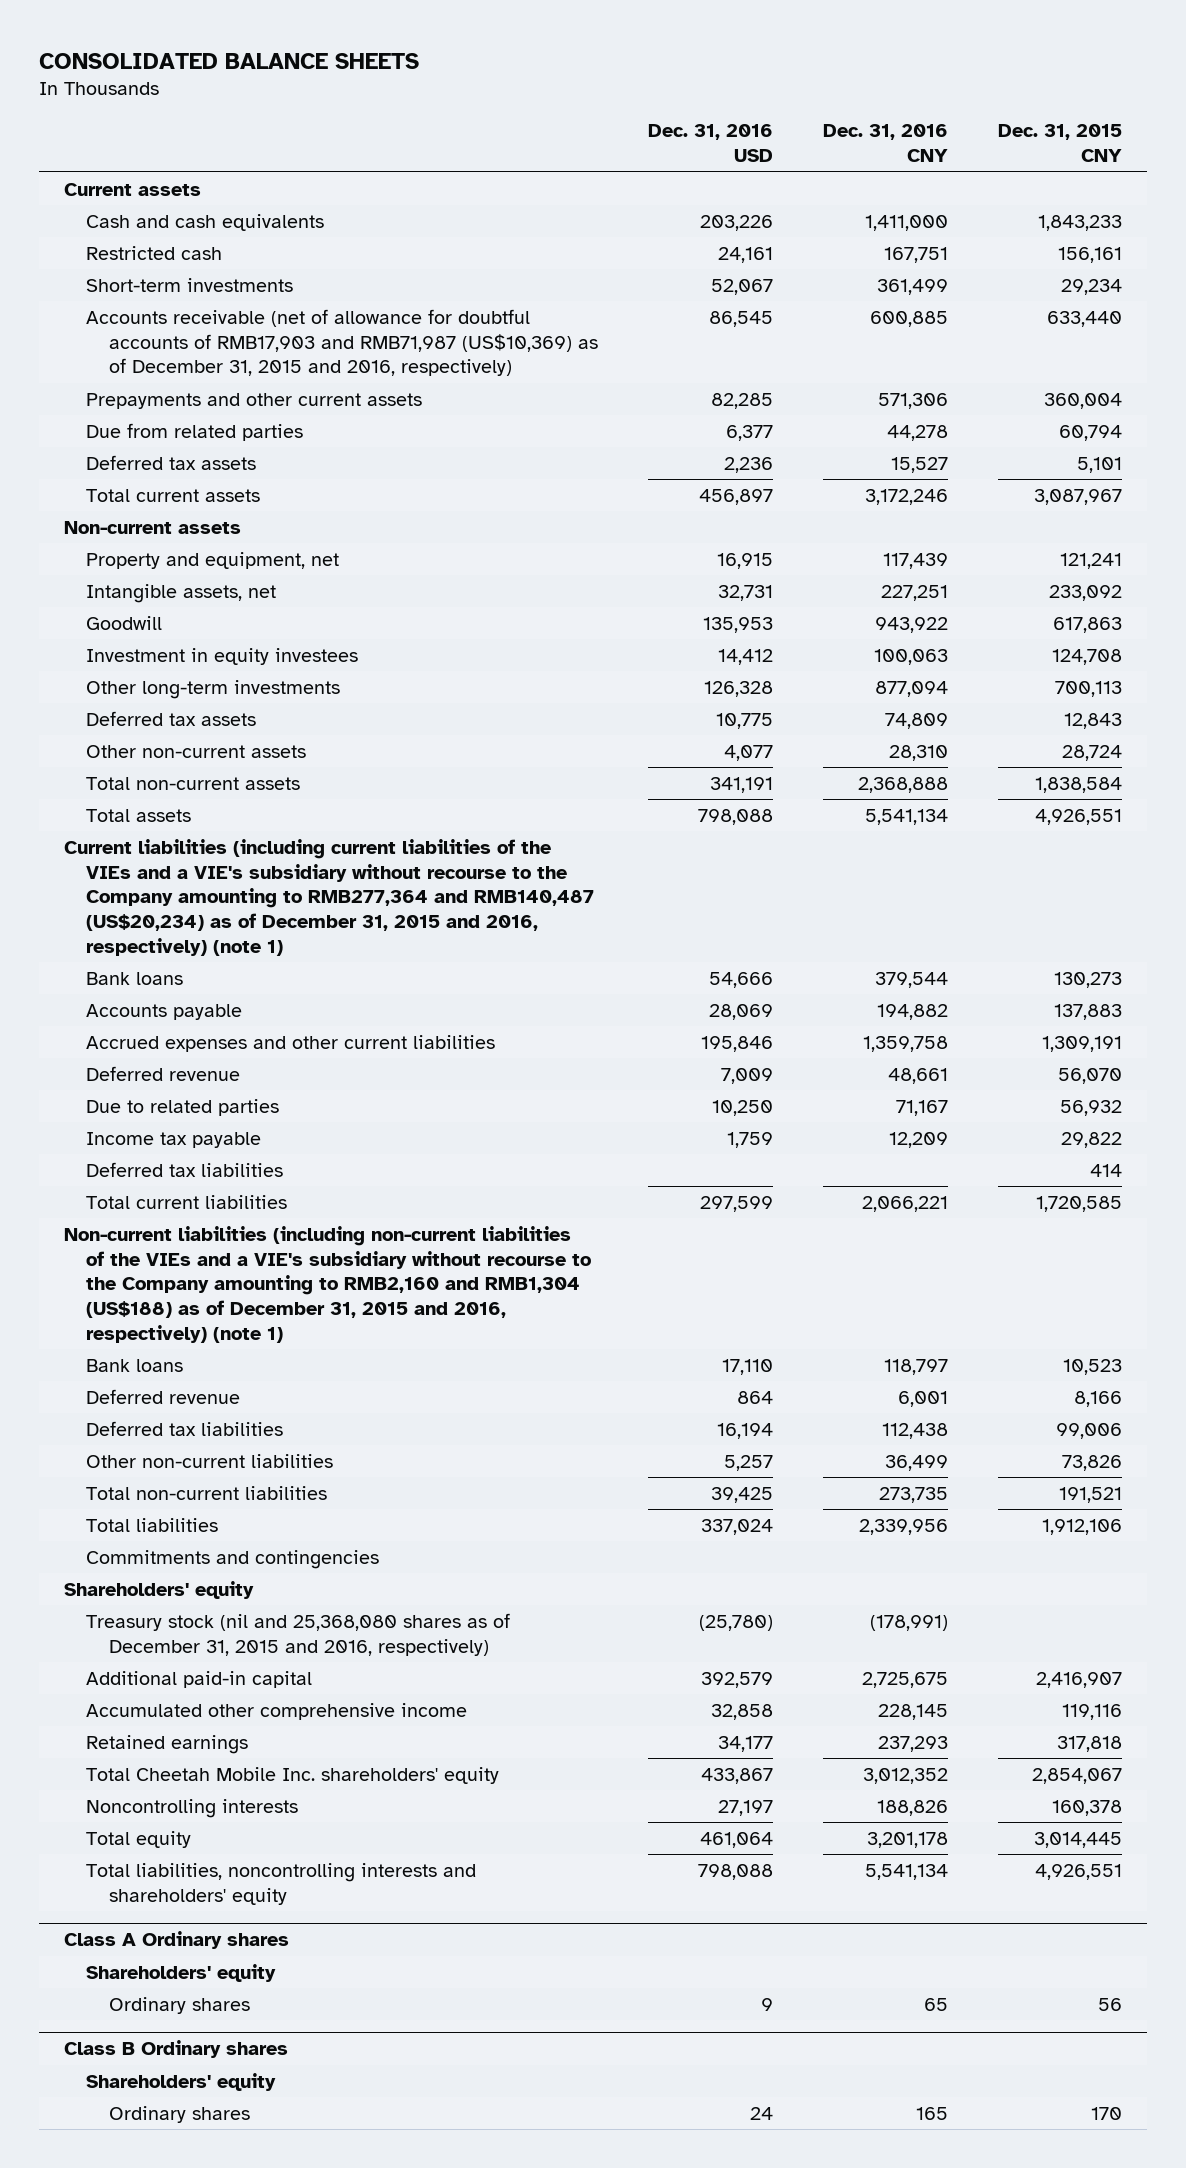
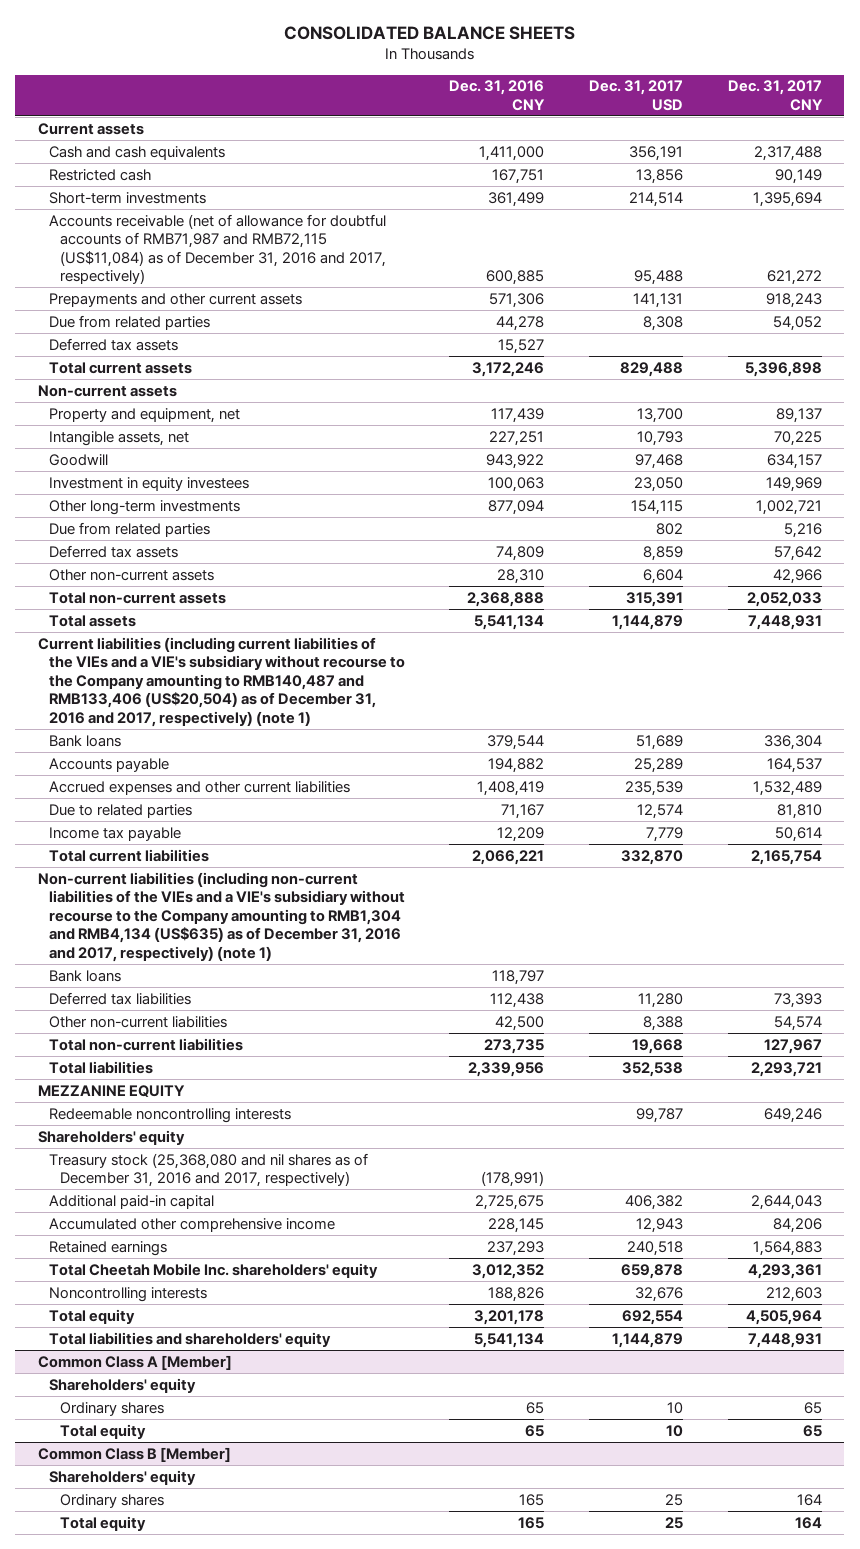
- | Dec. 31, 2016 USD | Dec. 31, 2016 CNY | Dec. 31, 2015 CNY
+ | Dec. 31, 2016 CNY | Dec. 31, 2017 USD | Dec. 31, 2017 CNY
- Accounts receivable (net of allowance for doubtful accounts of RMB17,903 and RMB71,987 (US$10,369) as of December 31, 2015 and 2016, respectively) | 86,545 | 600,885 | 633,440
+ Accounts receivable (net of allowance for doubtful accounts of RMB71,987 and RMB72,115 (US$11,084) as of December 31, 2016 and 2017, respectively) | 600,885 | 95,488 | 621,272
+ Due from related parties | | 802 | 5,216
- Current liabilities (including current liabilities of the VIEs and a VIE's subsidiary without recourse to the Company amounting to RMB277,364 and RMB140,487 (US$20,234) as of December 31, 2015 and 2016, respectively) (note 1)
+ Current liabilities (including current liabilities of the VIEs and a VIE's subsidiary without recourse to the Company amounting to RMB140,487 and RMB133,406 (US$20,504) as of December 31, 2016 and 2017, respectively) (note 1)
- Accrued expenses and other current liabilities | 195,846 | 1,359,758 | 1,309,191
- Deferred revenue | 7,009 | 48,661 | 56,070
+ Accrued expenses and other current liabilities | 1,408,419 | 235,539 | 1,532,489
- Deferred tax liabilities | | | 414
- Non-current liabilities (including non-current liabilities of the VIEs and a VIE's subsidiary without recourse to the Company amounting to RMB2,160 and RMB1,304 (US$188) as of December 31, 2015 and 2016, respectively) (note 1)
+ Non-current liabilities (including non-current liabilities of the VIEs and a VIE's subsidiary without recourse to the Company amounting to RMB1,304 and RMB4,134 (US$635) as of December 31, 2016 and 2017, respectively) (note 1)
- Deferred revenue | 864 | 6,001 | 8,166
- Other non-current liabilities | 5,257 | 36,499 | 73,826
+ Other non-current liabilities | 42,500 | 8,388 | 54,574
- Commitments and contingencies
+ MEZZANINE EQUITY
+ Redeemable noncontrolling interests | | 99,787 | 649,246
- Treasury stock (nil and 25,368,080 shares as of December 31, 2015 and 2016, respectively) | (25,780) | (178,991) |
+ Treasury stock (25,368,080 and nil shares as of December 31, 2016 and 2017, respectively) | (178,991) | |
- Total liabilities, noncontrolling interests and shareholders' equity | 798,088 | 5,541,134 | 4,926,551
- Class A Ordinary shares
+ Total liabilities and shareholders' equity | 5,541,134 | 1,144,879 | 7,448,931
+ Common Class A [Member]
- Class B Ordinary shares
+ Total equity | 65 | 10 | 65
+ Common Class B [Member]
+ Total equity | 165 | 25 | 164

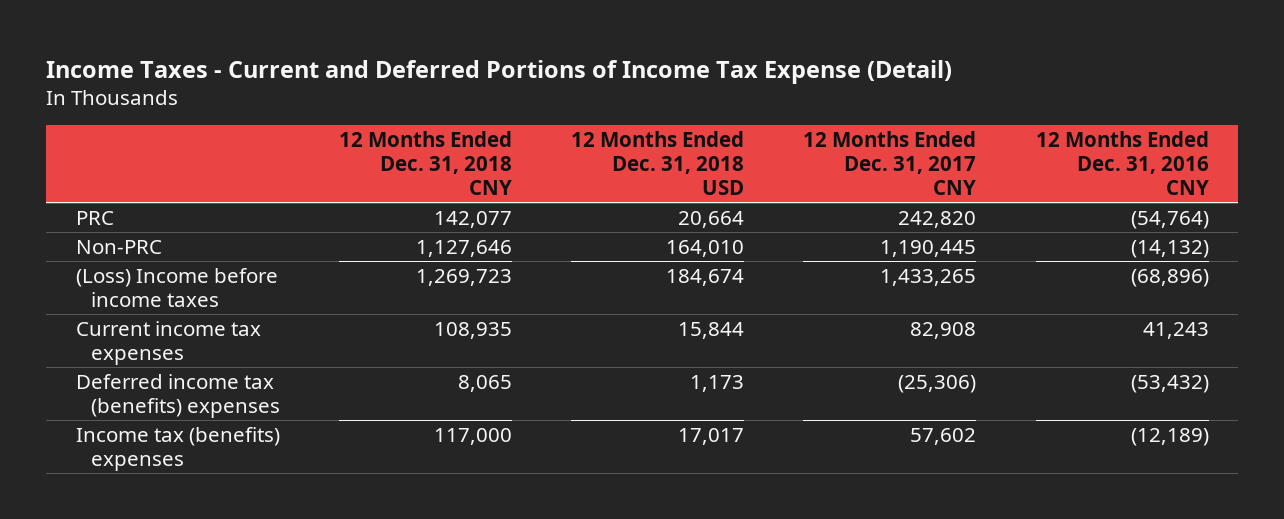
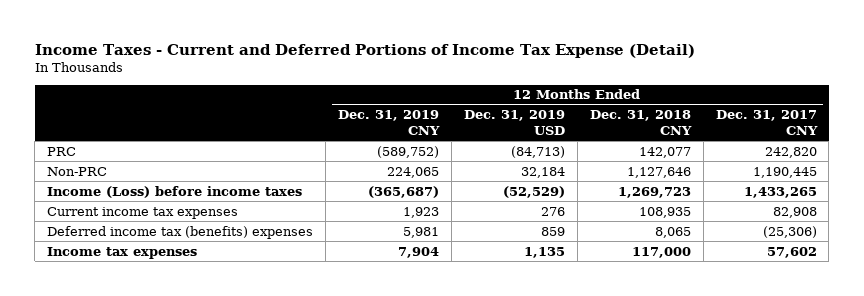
- | 12 Months Ended Dec. 31, 2018 CNY | 12 Months Ended Dec. 31, 2018 USD | 12 Months Ended Dec. 31, 2017 CNY | 12 Months Ended Dec. 31, 2016 CNY
+ | 12 Months Ended Dec. 31, 2019 CNY | 12 Months Ended Dec. 31, 2019 USD | 12 Months Ended Dec. 31, 2018 CNY | 12 Months Ended Dec. 31, 2017 CNY
- (Loss) Income before income taxes | 1,269,723 | 184,674 | 1,433,265 | (68,896)
+ Income (Loss) before income taxes | (365,687) | (52,529) | 1,269,723 | 1,433,265
- Income tax (benefits) expenses | 117,000 | 17,017 | 57,602 | (12,189)
+ Income tax expenses | 7,904 | 1,135 | 117,000 | 57,602

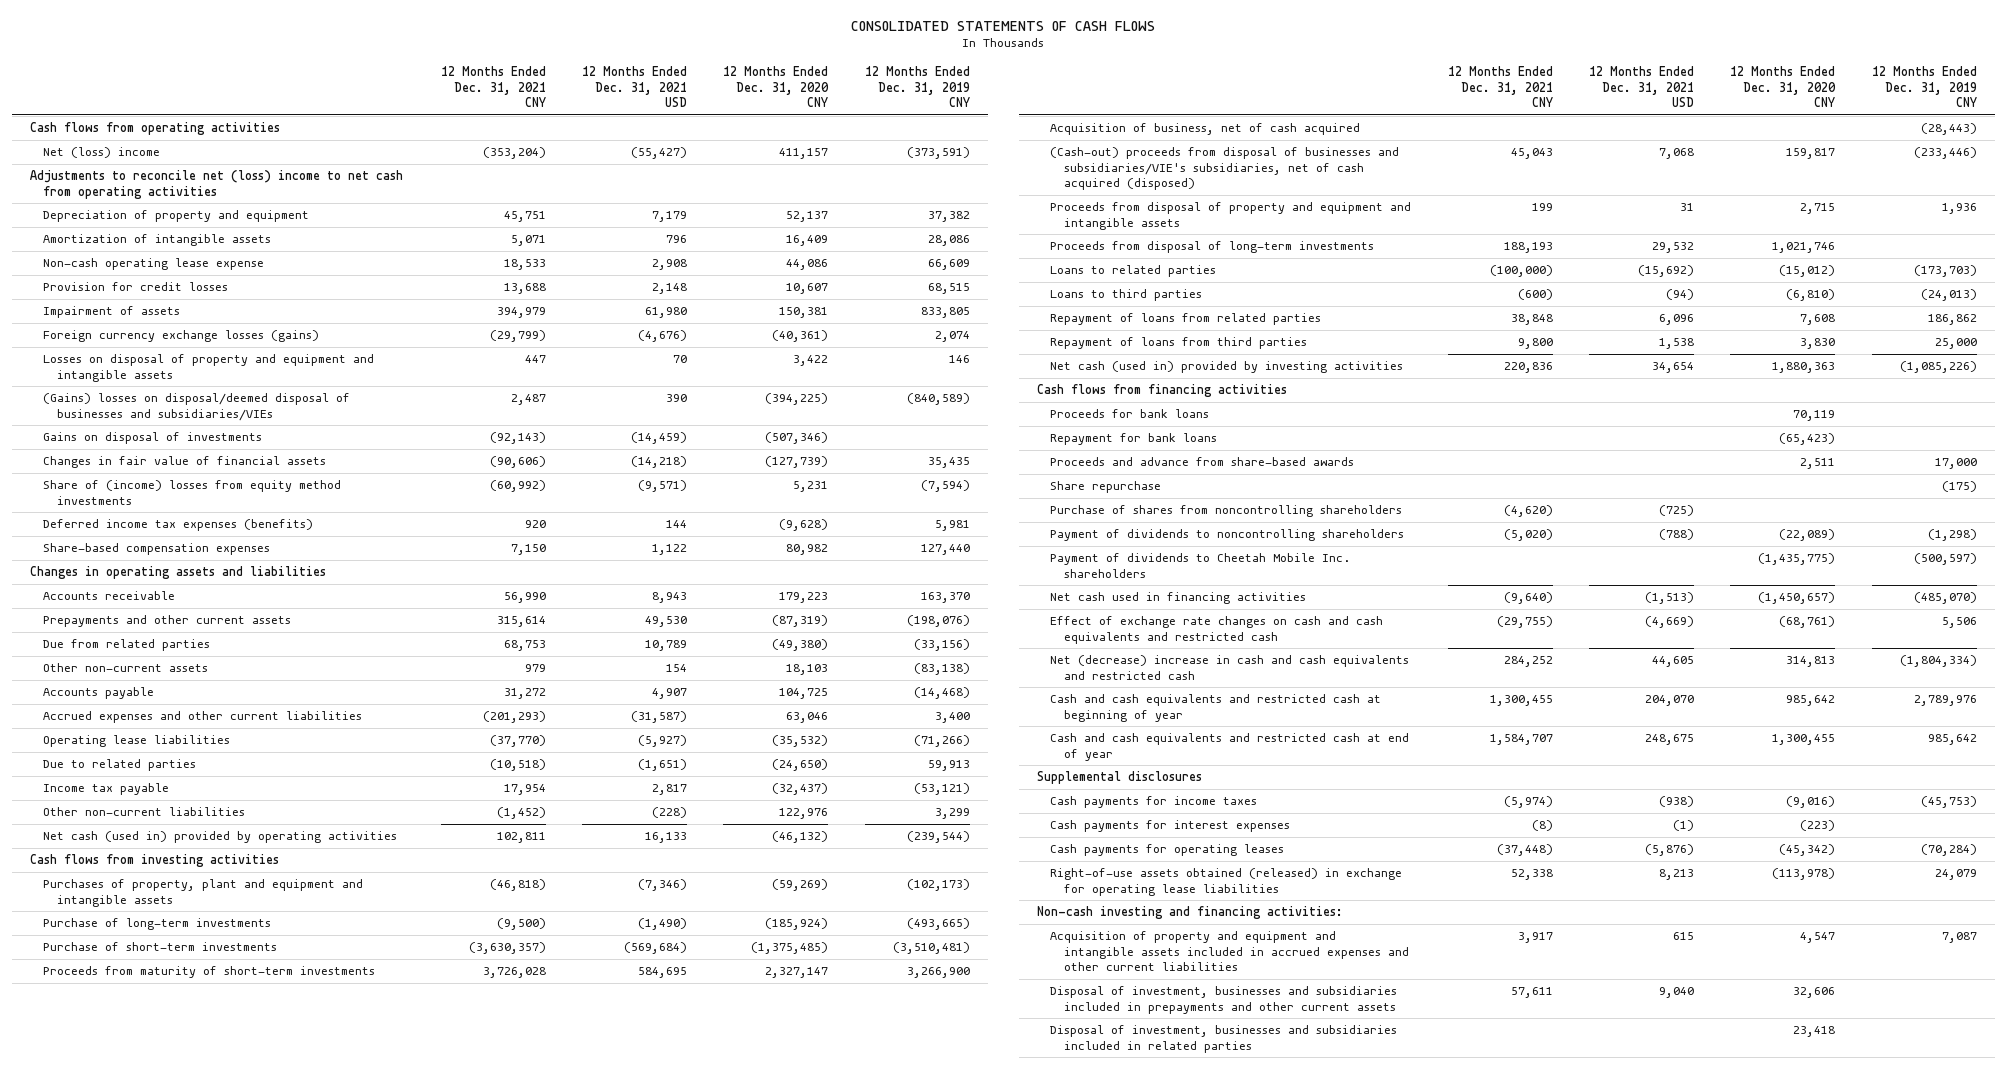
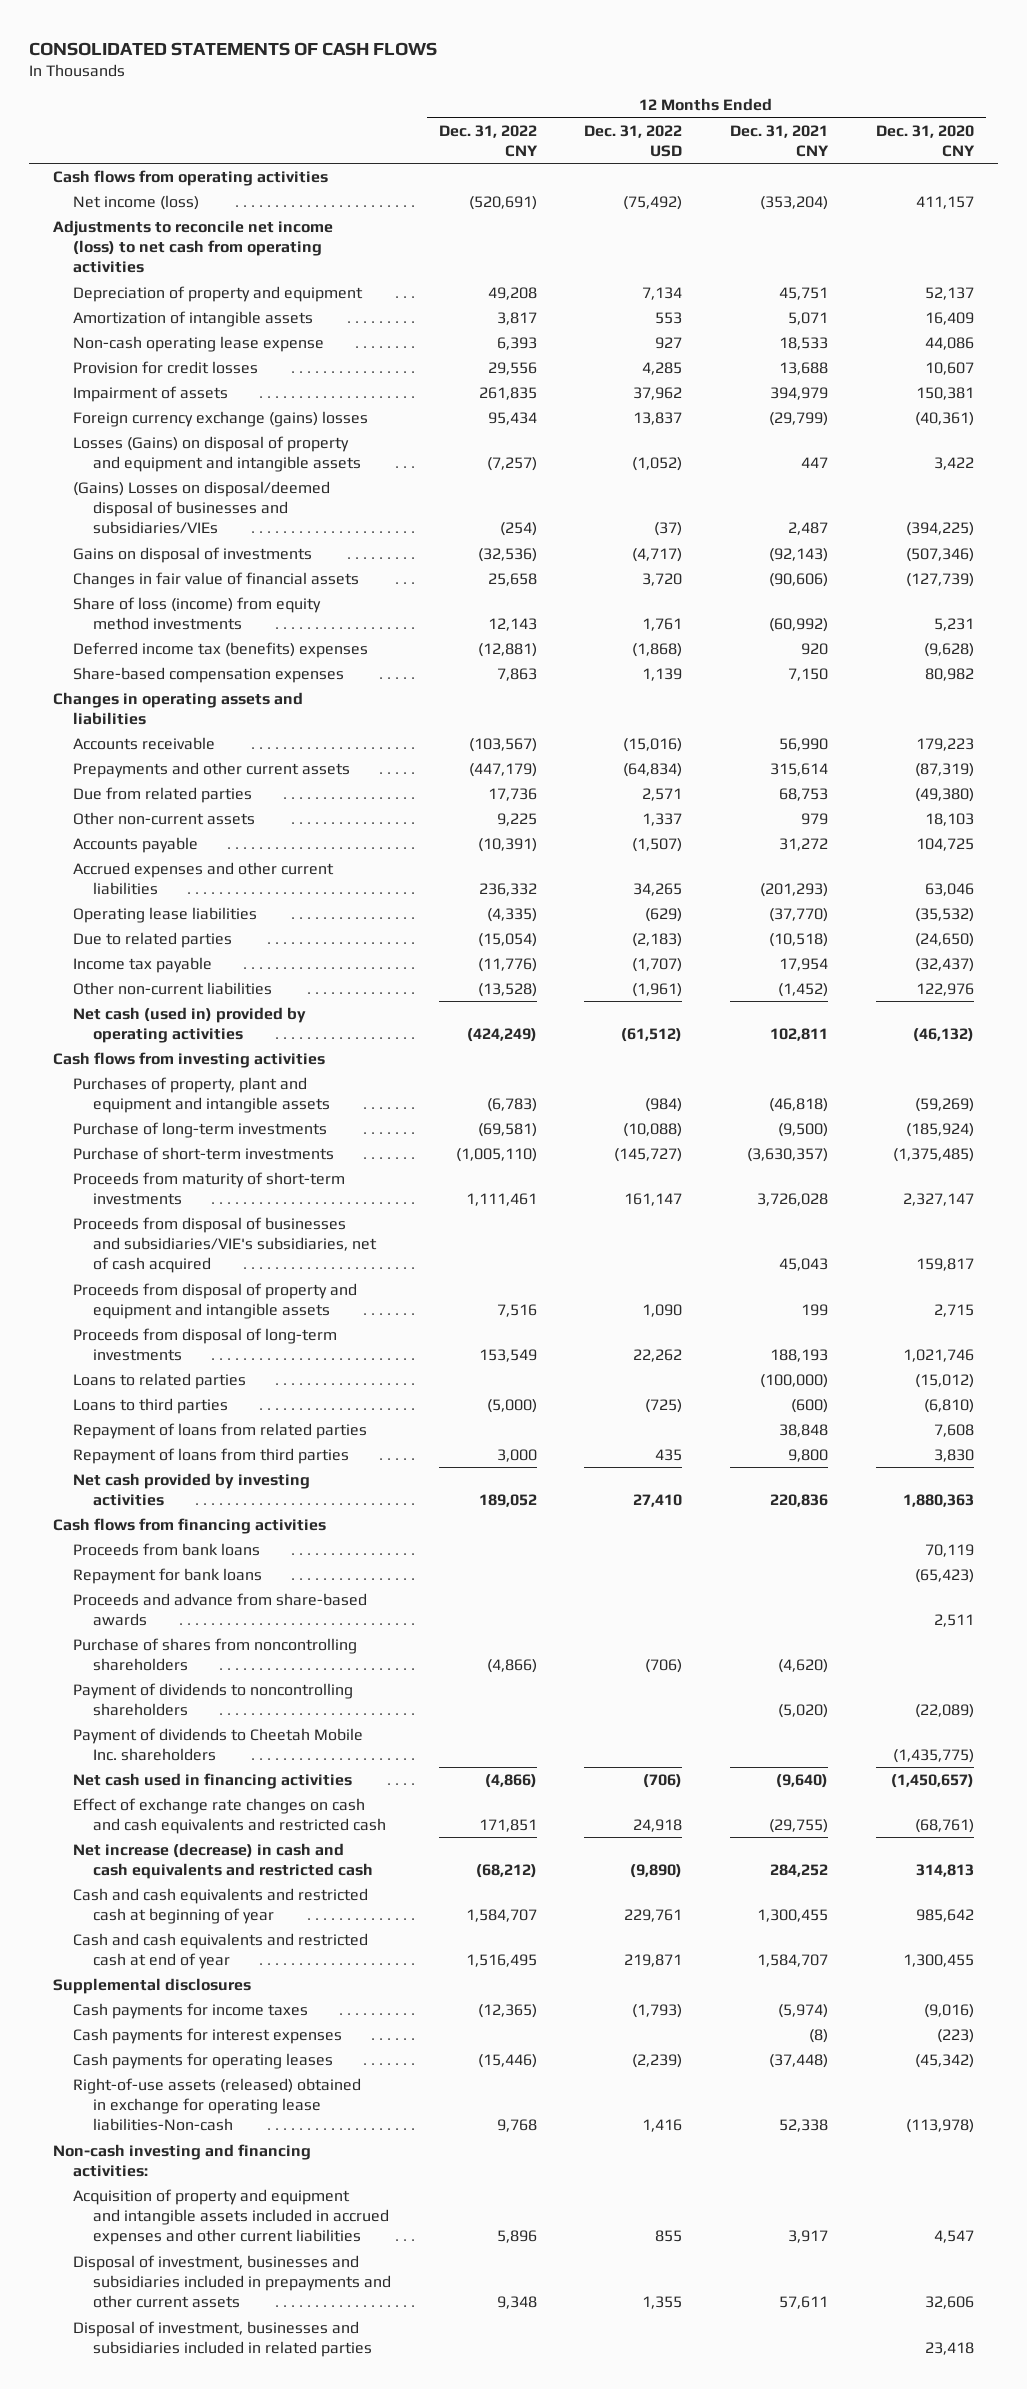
- | 12 Months Ended Dec. 31, 2021 CNY | 12 Months Ended Dec. 31, 2021 USD | 12 Months Ended Dec. 31, 2020 CNY | 12 Months Ended Dec. 31, 2019 CNY
+ | 12 Months Ended Dec. 31, 2022 CNY | 12 Months Ended Dec. 31, 2022 USD | 12 Months Ended Dec. 31, 2021 CNY | 12 Months Ended Dec. 31, 2020 CNY
- Net (loss) income | (353,204) | (55,427) | 411,157 | (373,591)
- Adjustments to reconcile net (loss) income to net cash from operating activities
+ Net income (loss) | (520,691) | (75,492) | (353,204) | 411,157
+ Adjustments to reconcile net income (loss) to net cash from operating activities
- Foreign currency exchange losses (gains) | (29,799) | (4,676) | (40,361) | 2,074
- Losses on disposal of property and equipment and intangible assets | 447 | 70 | 3,422 | 146
- (Gains) losses on disposal/deemed disposal of businesses and subsidiaries/VIEs | 2,487 | 390 | (394,225) | (840,589)
+ Foreign currency exchange (gains) losses | 95,434 | 13,837 | (29,799) | (40,361)
+ Losses (Gains) on disposal of property and equipment and intangible assets | (7,257) | (1,052) | 447 | 3,422
+ (Gains) Losses on disposal/deemed disposal of businesses and subsidiaries/VIEs | (254) | (37) | 2,487 | (394,225)
- Share of (income) losses from equity method investments | (60,992) | (9,571) | 5,231 | (7,594)
- Deferred income tax expenses (benefits) | 920 | 144 | (9,628) | 5,981
+ Share of loss (income) from equity method investments | 12,143 | 1,761 | (60,992) | 5,231
+ Deferred income tax (benefits) expenses | (12,881) | (1,868) | 920 | (9,628)
- Acquisition of business, net of cash acquired | | | | (28,443)
- (Cash-out) proceeds from disposal of businesses and subsidiaries/VIE's subsidiaries, net of cash acquired (disposed) | 45,043 | 7,068 | 159,817 | (233,446)
+ Proceeds from disposal of businesses and subsidiaries/VIE's subsidiaries, net of cash acquired | | | 45,043 | 159,817
- Net cash (used in) provided by investing activities | 220,836 | 34,654 | 1,880,363 | (1,085,226)
+ Net cash provided by investing activities | 189,052 | 27,410 | 220,836 | 1,880,363
- Proceeds for bank loans | | | 70,119 |
+ Proceeds from bank loans | | | | 70,119
- Share repurchase | | | | (175)
- Net (decrease) increase in cash and cash equivalents and restricted cash | 284,252 | 44,605 | 314,813 | (1,804,334)
+ Net increase (decrease) in cash and cash equivalents and restricted cash | (68,212) | (9,890) | 284,252 | 314,813
- Right-of-use assets obtained (released) in exchange for operating lease liabilities | 52,338 | 8,213 | (113,978) | 24,079
+ Right-of-use assets (released) obtained in exchange for operating lease liabilities-Non-cash | 9,768 | 1,416 | 52,338 | (113,978)

